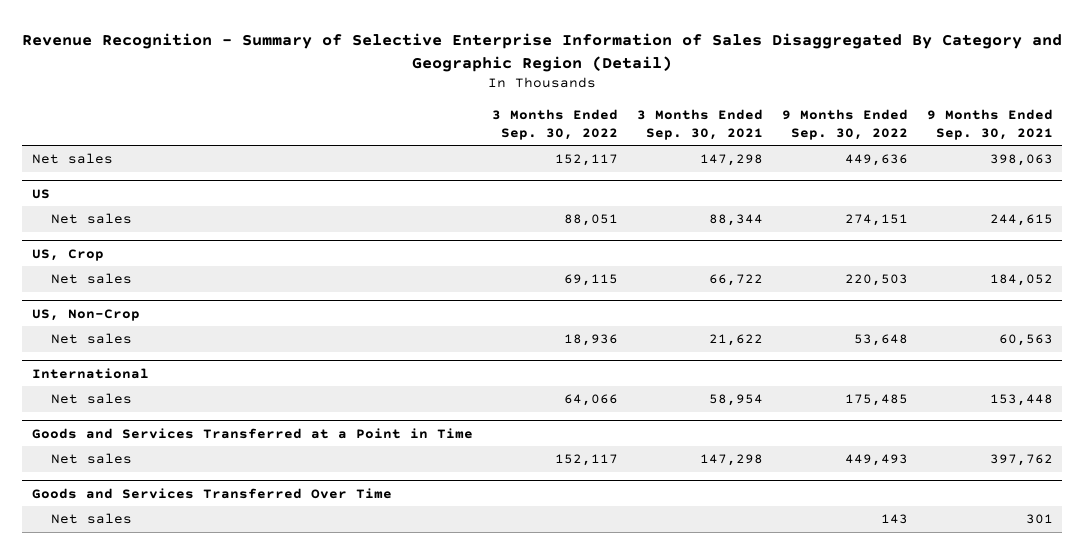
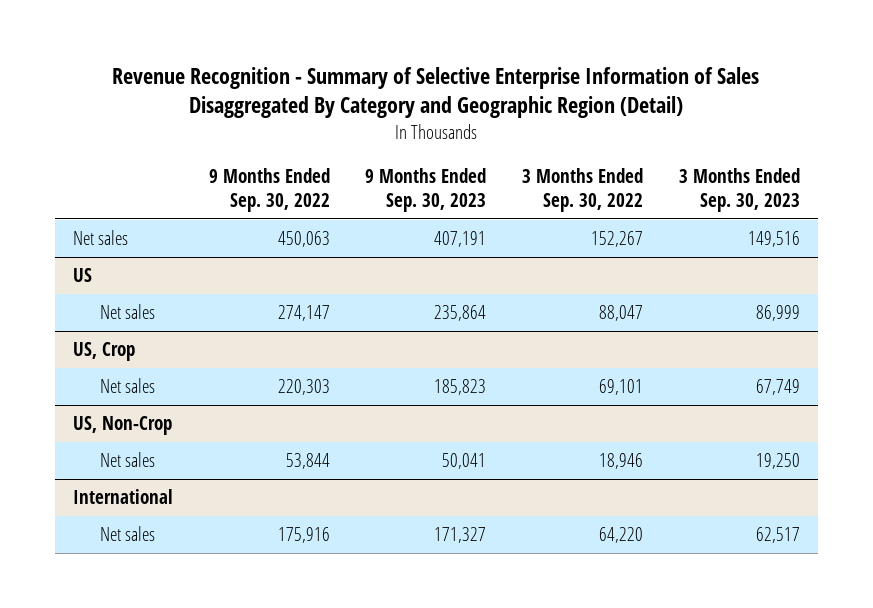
- | 3 Months Ended Sep. 30, 2022 | 3 Months Ended Sep. 30, 2021 | 9 Months Ended Sep. 30, 2022 | 9 Months Ended Sep. 30, 2021
+ | 9 Months Ended Sep. 30, 2022 | 9 Months Ended Sep. 30, 2023 | 3 Months Ended Sep. 30, 2022 | 3 Months Ended Sep. 30, 2023
- Net sales | 152,117 | 147,298 | 449,636 | 398,063
+ Net sales | 450,063 | 407,191 | 152,267 | 149,516
@ US
- Net sales | 88,051 | 88,344 | 274,151 | 244,615
+ Net sales | 274,147 | 235,864 | 88,047 | 86,999
@ US, Crop
- Net sales | 69,115 | 66,722 | 220,503 | 184,052
+ Net sales | 220,303 | 185,823 | 69,101 | 67,749
@ US, Non-Crop
- Net sales | 18,936 | 21,622 | 53,648 | 60,563
+ Net sales | 53,844 | 50,041 | 18,946 | 19,250
@ International
- Net sales | 64,066 | 58,954 | 175,485 | 153,448
- Goods and Services Transferred at a Point in Time
- Net sales | 152,117 | 147,298 | 449,493 | 397,762
- Goods and Services Transferred Over Time
- Net sales | | | 143 | 301
@ International
+ Net sales | 175,916 | 171,327 | 64,220 | 62,517

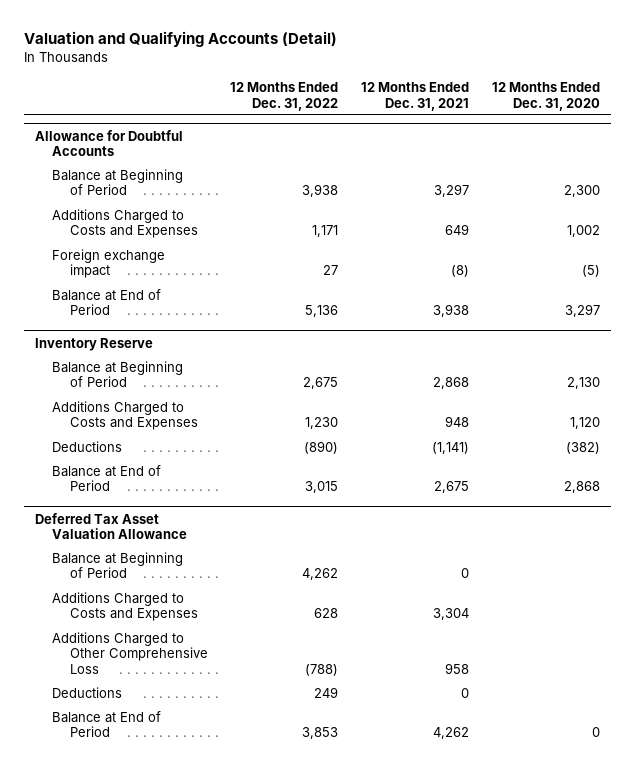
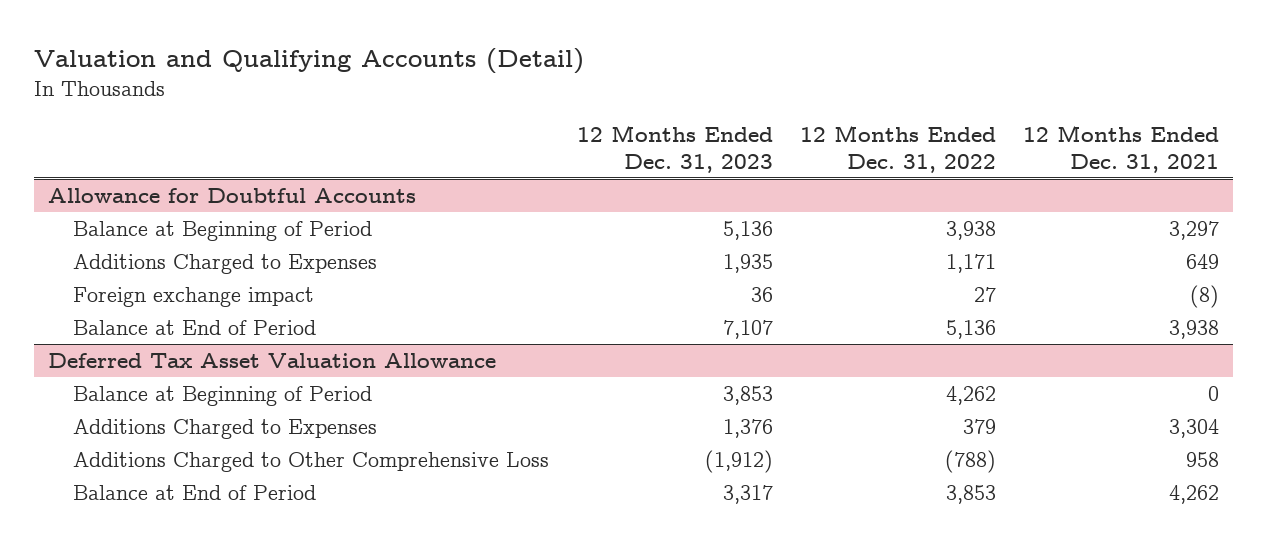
- | 12 Months Ended Dec. 31, 2022 | 12 Months Ended Dec. 31, 2021 | 12 Months Ended Dec. 31, 2020
+ | 12 Months Ended Dec. 31, 2023 | 12 Months Ended Dec. 31, 2022 | 12 Months Ended Dec. 31, 2021
@ Allowance for Doubtful Accounts
- Additions Charged to Costs and Expenses | 1,171 | 649 | 1,002
+ Additions Charged to Expenses | 1,935 | 1,171 | 649
- Inventory Reserve
- Balance at Beginning of Period | 2,675 | 2,868 | 2,130
- Additions Charged to Costs and Expenses | 1,230 | 948 | 1,120
- Deductions | (890) | (1,141) | (382)
- Balance at End of Period | 3,015 | 2,675 | 2,868
@ Deferred Tax Asset Valuation Allowance
- Additions Charged to Costs and Expenses | 628 | 3,304 |
+ Additions Charged to Expenses | 1,376 | 379 | 3,304
- Deductions | 249 | 0 |

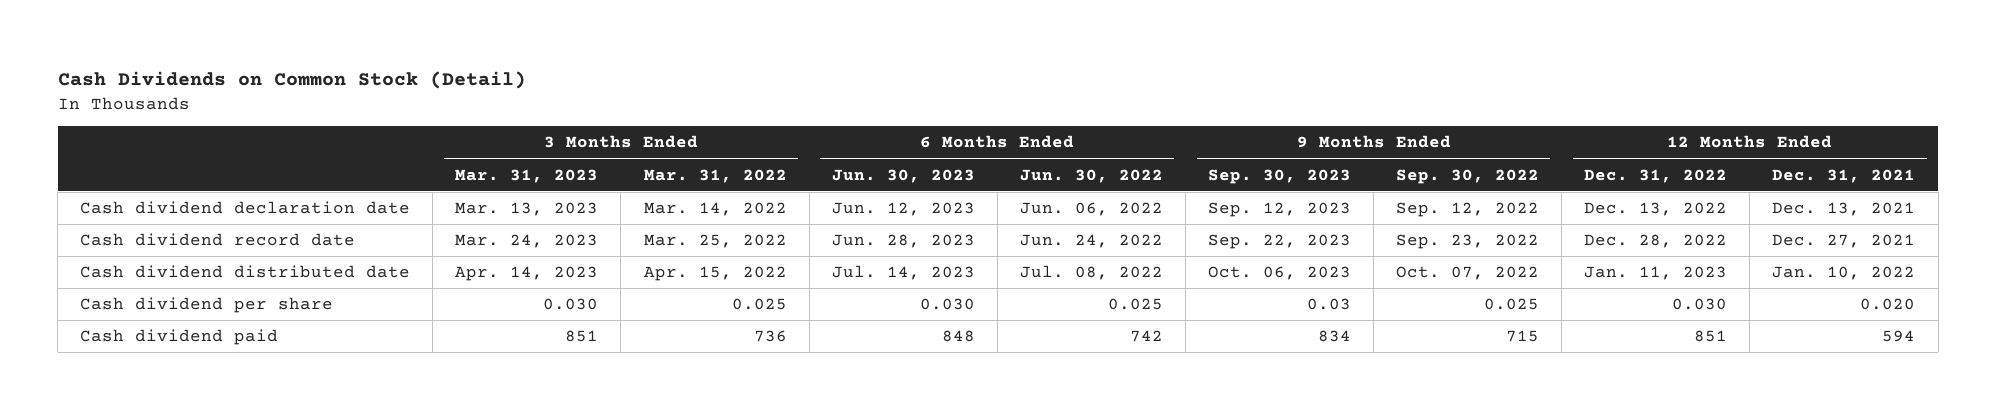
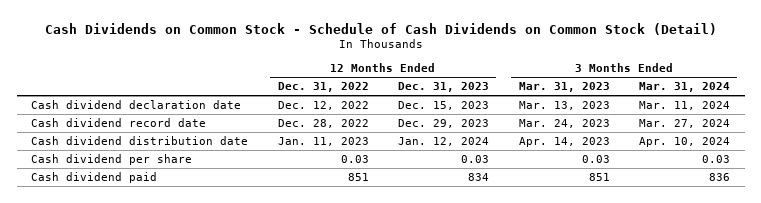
- Cash Dividends on Common Stock (Detail)
+ Cash Dividends on Common Stock - Schedule of Cash Dividends on Common Stock (Detail)
- | 3 Months Ended Mar. 31, 2023 | 3 Months Ended Mar. 31, 2022 | 6 Months Ended Jun. 30, 2023 | 6 Months Ended Jun. 30, 2022 | 9 Months Ended Sep. 30, 2023 | 9 Months Ended Sep. 30, 2022 | 12 Months Ended Dec. 31, 2022 | 12 Months Ended Dec. 31, 2021
+ | 12 Months Ended Dec. 31, 2022 | 12 Months Ended Dec. 31, 2023 | 3 Months Ended Mar. 31, 2023 | 3 Months Ended Mar. 31, 2024
- Cash dividend declaration date | Mar. 13, 2023 | Mar. 14, 2022 | Jun. 12, 2023 | Jun. 06, 2022 | Sep. 12, 2023 | Sep. 12, 2022 | Dec. 13, 2022 | Dec. 13, 2021
+ Cash dividend declaration date | Dec. 12, 2022 | Dec. 15, 2023 | Mar. 13, 2023 | Mar. 11, 2024
- Cash dividend distributed date | Apr. 14, 2023 | Apr. 15, 2022 | Jul. 14, 2023 | Jul. 08, 2022 | Oct. 06, 2023 | Oct. 07, 2022 | Jan. 11, 2023 | Jan. 10, 2022
- Cash dividend per share | 0.030 | 0.025 | 0.030 | 0.025 | 0.03 | 0.025 | 0.030 | 0.020
+ Cash dividend distribution date | Jan. 11, 2023 | Jan. 12, 2024 | Apr. 14, 2023 | Apr. 10, 2024
+ Cash dividend per share | 0.03 | 0.03 | 0.03 | 0.03

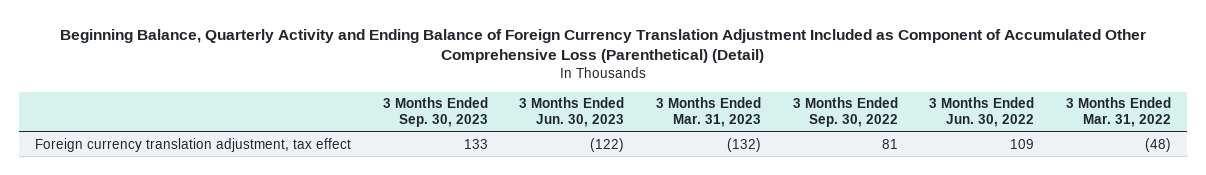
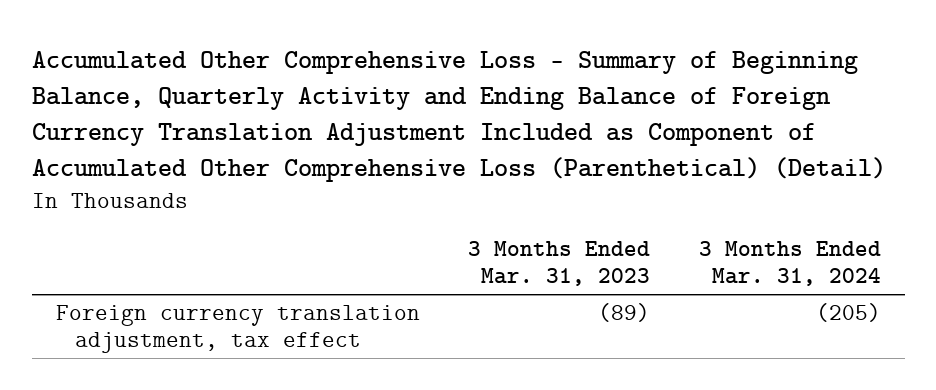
- Beginning Balance, Quarterly Activity and Ending Balance of Foreign Currency Translation Adjustment Included as Component of Accumulated Other Comprehensive Loss (Parenthetical) (Detail)
+ Accumulated Other Comprehensive Loss - Summary of Beginning Balance, Quarterly Activity and Ending Balance of Foreign Currency Translation Adjustment Included as Component of Accumulated Other Comprehensive Loss (Parenthetical) (Detail)
- | 3 Months Ended Sep. 30, 2023 | 3 Months Ended Jun. 30, 2023 | 3 Months Ended Mar. 31, 2023 | 3 Months Ended Sep. 30, 2022 | 3 Months Ended Jun. 30, 2022 | 3 Months Ended Mar. 31, 2022
+ | 3 Months Ended Mar. 31, 2023 | 3 Months Ended Mar. 31, 2024
- Foreign currency translation adjustment, tax effect | 133 | (122) | (132) | 81 | 109 | (48)
+ Foreign currency translation adjustment, tax effect | (89) | (205)

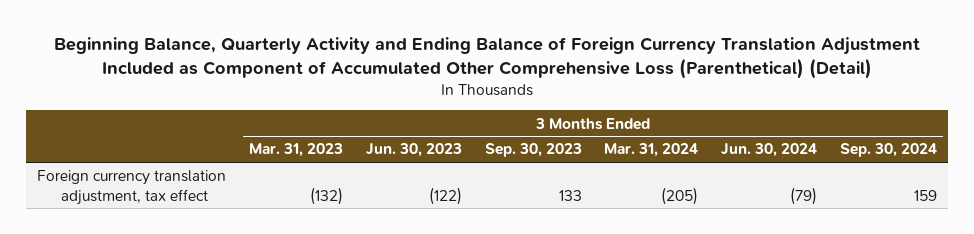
- Accumulated Other Comprehensive Loss - Summary of Beginning Balance, Quarterly Activity and Ending Balance of Foreign Currency Translation Adjustment Included as Component of Accumulated Other Comprehensive Loss (Parenthetical) (Detail)
+ Beginning Balance, Quarterly Activity and Ending Balance of Foreign Currency Translation Adjustment Included as Component of Accumulated Other Comprehensive Loss (Parenthetical) (Detail)
- | 3 Months Ended Mar. 31, 2023 | 3 Months Ended Mar. 31, 2024
+ | 3 Months Ended Mar. 31, 2023 | 3 Months Ended Jun. 30, 2023 | 3 Months Ended Sep. 30, 2023 | 3 Months Ended Mar. 31, 2024 | 3 Months Ended Jun. 30, 2024 | 3 Months Ended Sep. 30, 2024
- Foreign currency translation adjustment, tax effect | (89) | (205)
+ Foreign currency translation adjustment, tax effect | (132) | (122) | 133 | (205) | (79) | 159

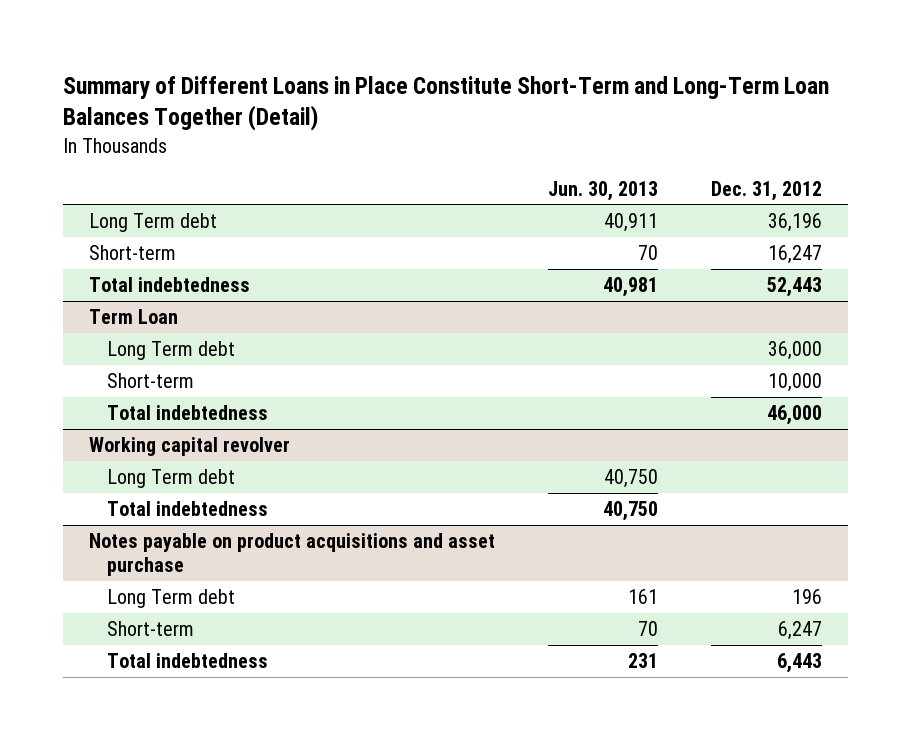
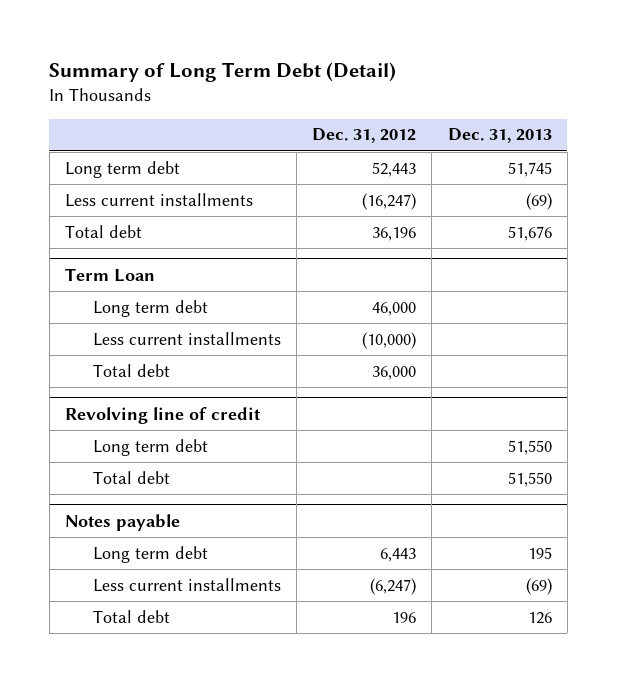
- Summary of Different Loans in Place Constitute Short-Term and Long-Term Loan Balances Together (Detail)
+ Summary of Long Term Debt (Detail)
- | Jun. 30, 2013 | Dec. 31, 2012
+ | Dec. 31, 2012 | Dec. 31, 2013
- Long Term debt | 40,911 | 36,196
- Short-term | 70 | 16,247
- Total indebtedness | 40,981 | 52,443
+ Long term debt | 52,443 | 51,745
+ Less current installments | (16,247) | (69)
+ Total debt | 36,196 | 51,676
@ Term Loan
- Long Term debt | | 36,000
- Short-term | | 10,000
- Total indebtedness | | 46,000
- Working capital revolver
- Long Term debt | 40,750 |
- Total indebtedness | 40,750 |
- Notes payable on product acquisitions and asset purchase
- Long Term debt | 161 | 196
- Short-term | 70 | 6,247
- Total indebtedness | 231 | 6,443
@ Term Loan
+ Long term debt | 46,000 |
+ Less current installments | (10,000) |
+ Total debt | 36,000 |
+ Revolving line of credit
+ Long term debt | | 51,550
+ Total debt | | 51,550
+ Notes payable
+ Long term debt | 6,443 | 195
+ Less current installments | (6,247) | (69)
+ Total debt | 196 | 126

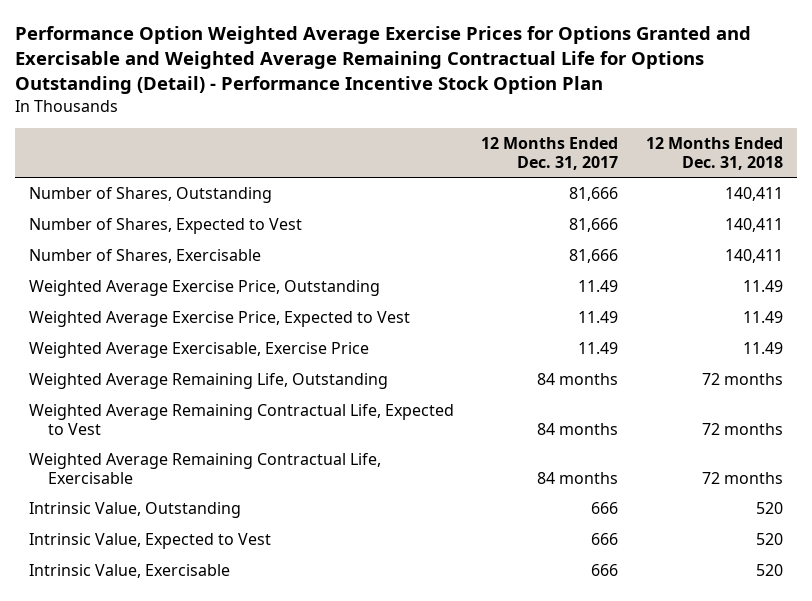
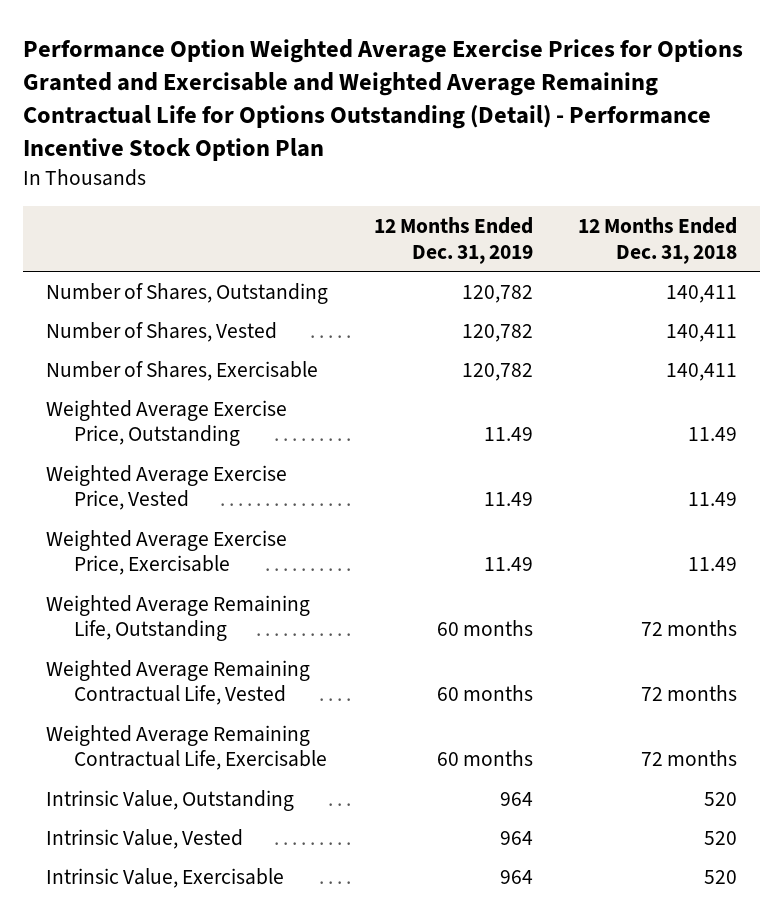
- | 12 Months Ended Dec. 31, 2017 | 12 Months Ended Dec. 31, 2018
+ | 12 Months Ended Dec. 31, 2019 | 12 Months Ended Dec. 31, 2018
- Number of Shares, Expected to Vest | 81,666 | 140,411
+ Number of Shares, Vested | 120,782 | 140,411
- Weighted Average Exercise Price, Expected to Vest | 11.49 | 11.49
- Weighted Average Exercisable, Exercise Price | 11.49 | 11.49
+ Weighted Average Exercise Price, Vested | 11.49 | 11.49
+ Weighted Average Exercise Price, Exercisable | 11.49 | 11.49
- Weighted Average Remaining Contractual Life, Expected to Vest | 84 months | 72 months
+ Weighted Average Remaining Contractual Life, Vested | 60 months | 72 months
- Intrinsic Value, Expected to Vest | 666 | 520
+ Intrinsic Value, Vested | 964 | 520

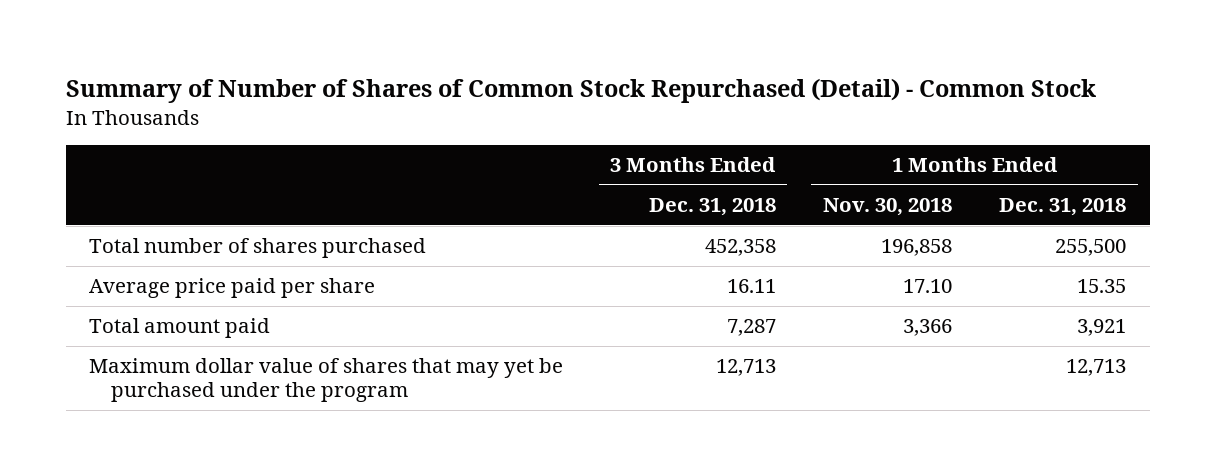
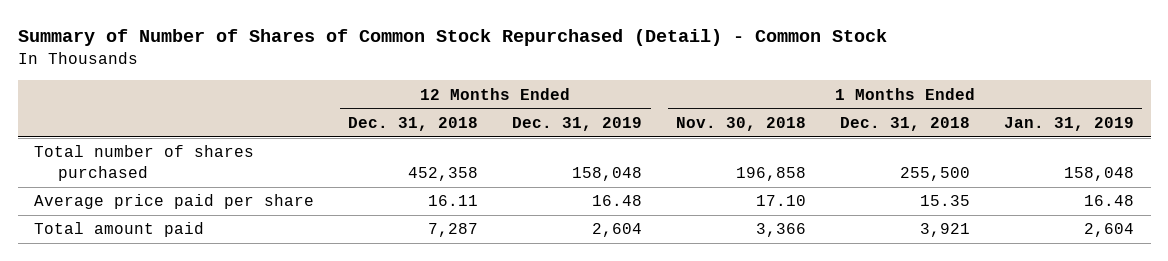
- | 3 Months Ended Dec. 31, 2018 | 1 Months Ended Nov. 30, 2018 | 1 Months Ended Dec. 31, 2018
+ | 12 Months Ended Dec. 31, 2018 | 12 Months Ended Dec. 31, 2019 | 1 Months Ended Nov. 30, 2018 | 1 Months Ended Dec. 31, 2018 | 1 Months Ended Jan. 31, 2019
- Maximum dollar value of shares that may yet be purchased under the program | 12,713 | | 12,713

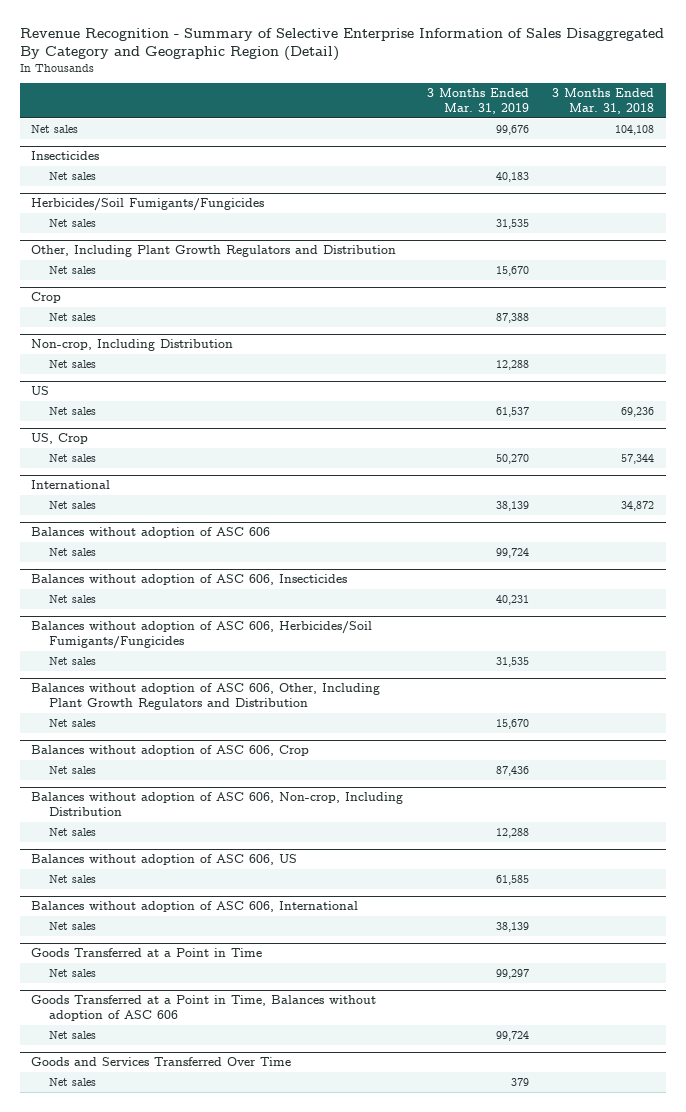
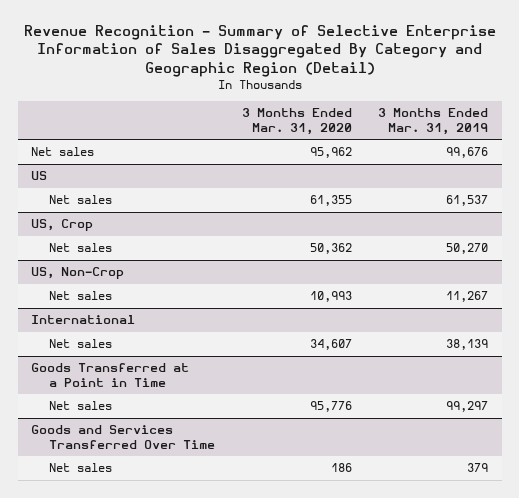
- | 3 Months Ended Mar. 31, 2019 | 3 Months Ended Mar. 31, 2018
+ | 3 Months Ended Mar. 31, 2020 | 3 Months Ended Mar. 31, 2019
- Insecticides
- Net sales | 40,183 |
- Herbicides/Soil Fumigants/Fungicides
- Net sales | 31,535 |
- Other, Including Plant Growth Regulators and Distribution
- Net sales | 15,670 |
- Crop
- Net sales | 87,388 |
- Non-crop, Including Distribution
- Net sales | 12,288 |
+ US, Non-Crop
+ Net sales | 10,993 | 11,267
- Balances without adoption of ASC 606
- Net sales | 99,724 |
- Balances without adoption of ASC 606, Insecticides
- Net sales | 40,231 |
- Balances without adoption of ASC 606, Herbicides/Soil Fumigants/Fungicides
- Net sales | 31,535 |
- Balances without adoption of ASC 606, Other, Including Plant Growth Regulators and Distribution
- Net sales | 15,670 |
- Balances without adoption of ASC 606, Crop
- Net sales | 87,436 |
- Balances without adoption of ASC 606, Non-crop, Including Distribution
- Net sales | 12,288 |
- Balances without adoption of ASC 606, US
- Net sales | 61,585 |
- Balances without adoption of ASC 606, International
- Net sales | 38,139 |
- Goods Transferred at a Point in Time, Balances without adoption of ASC 606
- Net sales | 99,724 |

